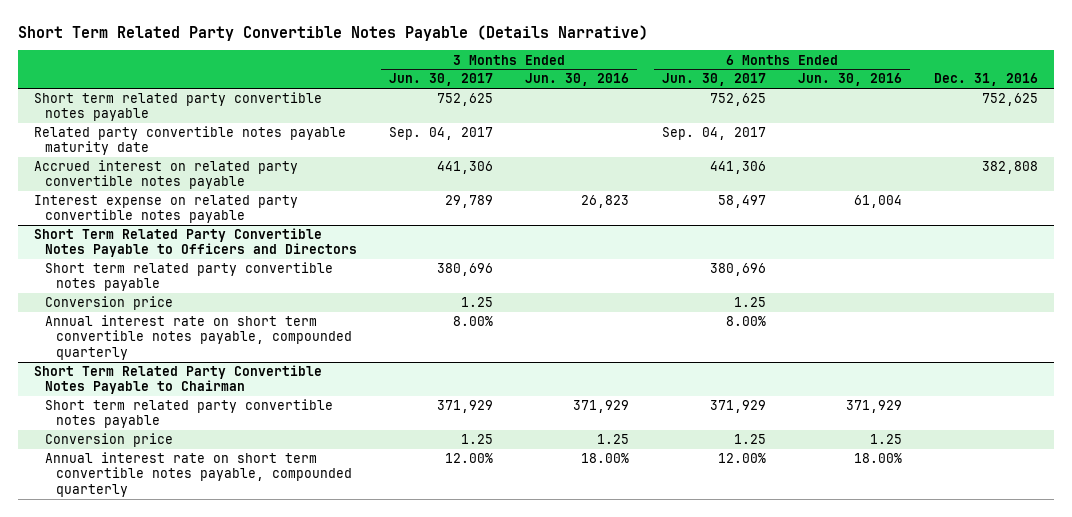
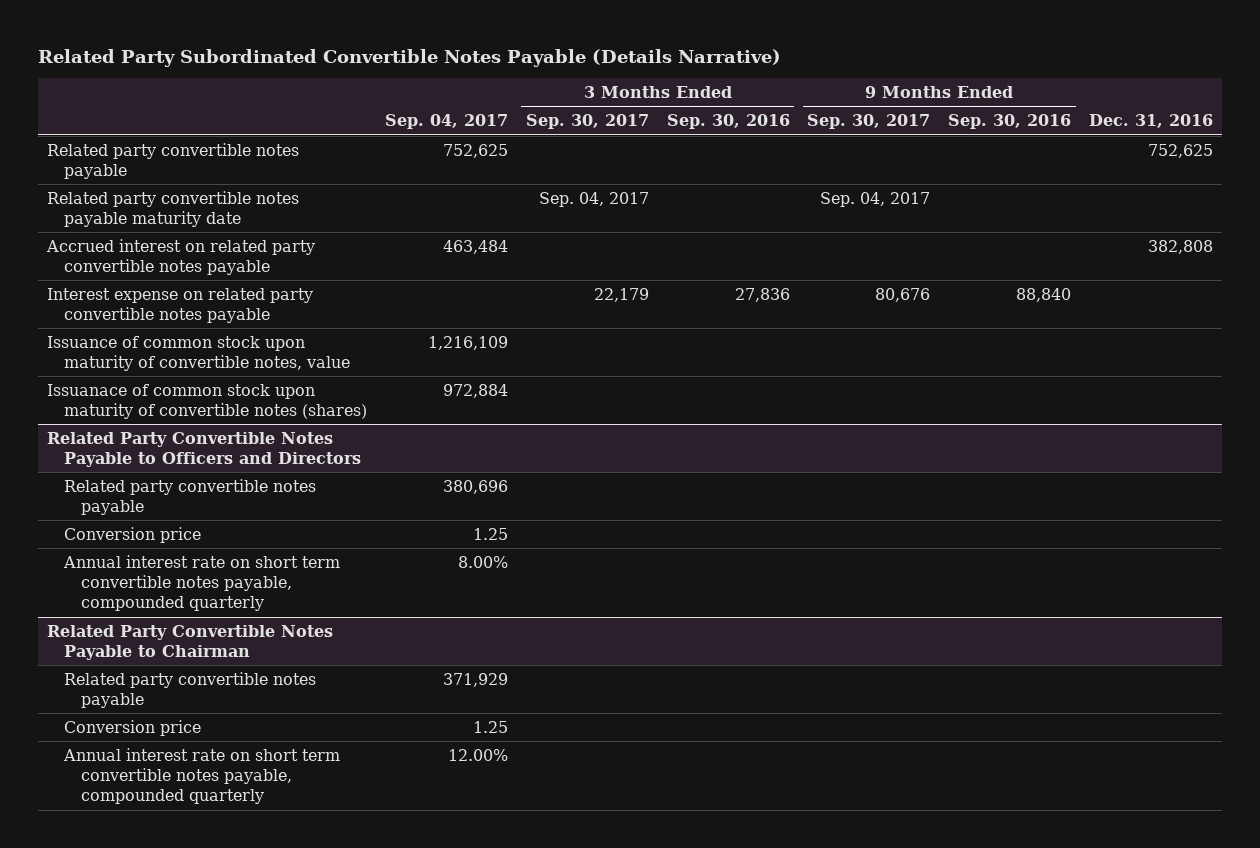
- Short Term Related Party Convertible Notes Payable (Details Narrative)
+ Related Party Subordinated Convertible Notes Payable (Details Narrative)
- | 3 Months Ended Jun. 30, 2017 | 3 Months Ended Jun. 30, 2016 | 6 Months Ended Jun. 30, 2017 | 6 Months Ended Jun. 30, 2016 | Dec. 31, 2016
+ | Sep. 04, 2017 | 3 Months Ended Sep. 30, 2017 | 3 Months Ended Sep. 30, 2016 | 9 Months Ended Sep. 30, 2017 | 9 Months Ended Sep. 30, 2016 | Dec. 31, 2016
- Short term related party convertible notes payable | 752,625 | | 752,625 | | 752,625
+ Related party convertible notes payable | 752,625 | | | | | 752,625
- Short Term Related Party Convertible Notes Payable to Officers and Directors
- Short term related party convertible notes payable | 380,696 | | 380,696 | |
+ Issuance of common stock upon maturity of convertible notes, value | 1,216,109 | | | | |
+ Issuanace of common stock upon maturity of convertible notes (shares) | 972,884 | | | | |
+ Related Party Convertible Notes Payable to Officers and Directors
+ Related party convertible notes payable | 380,696 | | | | |
- Short Term Related Party Convertible Notes Payable to Chairman
- Short term related party convertible notes payable | 371,929 | 371,929 | 371,929 | 371,929 |
- Conversion price | 1.25 | 1.25 | 1.25 | 1.25 |
- Annual interest rate on short term convertible notes payable, compounded quarterly | 12.00% | 18.00% | 12.00% | 18.00% |
+ Related Party Convertible Notes Payable to Chairman
+ Related party convertible notes payable | 371,929 | | | | |
+ Conversion price | 1.25 | | | | |
+ Annual interest rate on short term convertible notes payable, compounded quarterly | 12.00% | | | | |

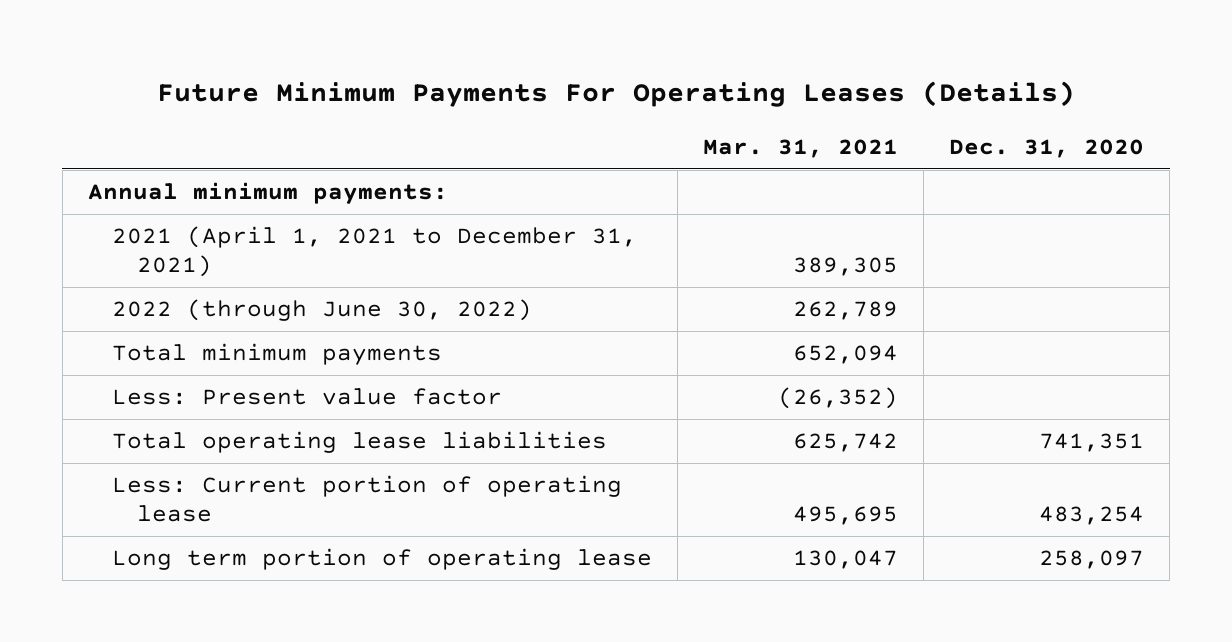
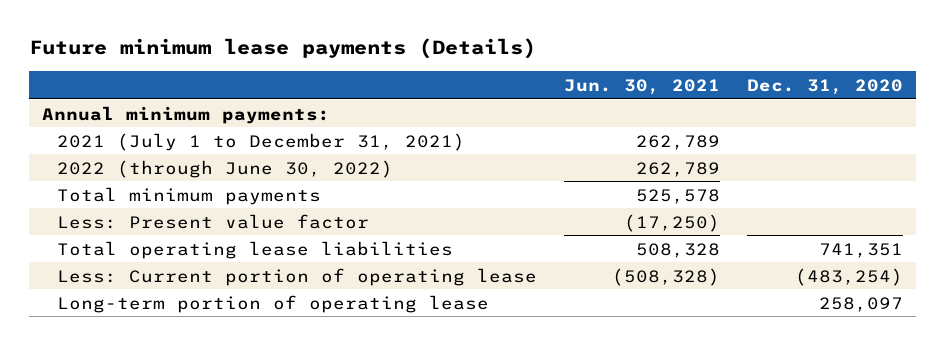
- Future Minimum Payments For Operating Leases (Details)
+ Future minimum lease payments (Details)
- | Mar. 31, 2021 | Dec. 31, 2020
+ | Jun. 30, 2021 | Dec. 31, 2020
- 2021 (April 1, 2021 to December 31, 2021) | 389,305 |
+ 2021 (July 1 to December 31, 2021) | 262,789 |
- Less: Current portion of operating lease | 495,695 | 483,254
- Long term portion of operating lease | 130,047 | 258,097
+ Less: Current portion of operating lease | (508,328) | (483,254)
+ Long-term portion of operating lease | | 258,097

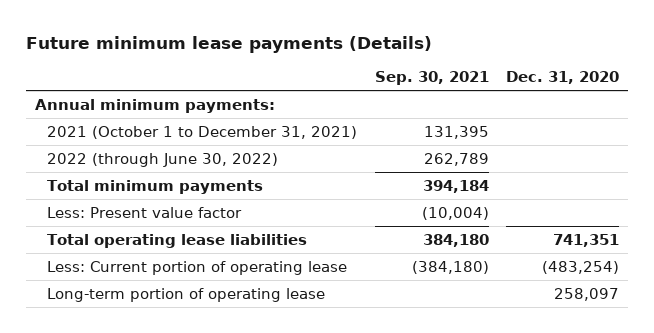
- | Jun. 30, 2021 | Dec. 31, 2020
+ | Sep. 30, 2021 | Dec. 31, 2020
- 2021 (July 1 to December 31, 2021) | 262,789 |
+ 2021 (October 1 to December 31, 2021) | 131,395 |

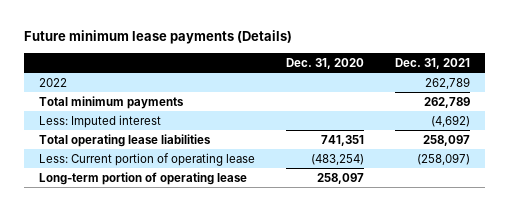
- | Sep. 30, 2021 | Dec. 31, 2020
+ | Dec. 31, 2020 | Dec. 31, 2021
- Annual minimum payments:
- 2021 (October 1 to December 31, 2021) | 131,395 |
- 2022 (through June 30, 2022) | 262,789 |
+ 2022 | | 262,789
- Less: Present value factor | (10,004) |
+ Less: Imputed interest | | (4,692)

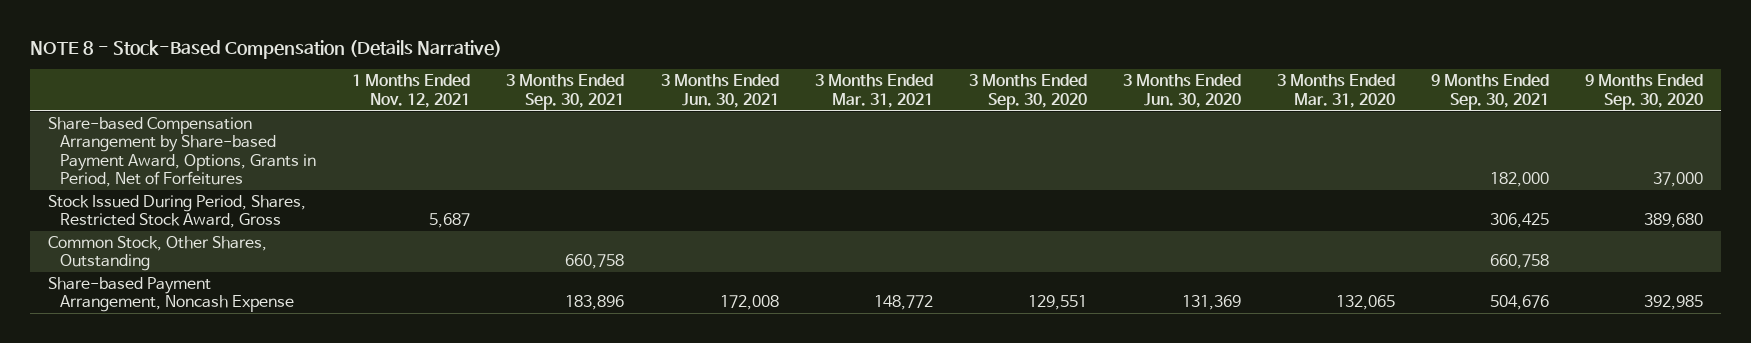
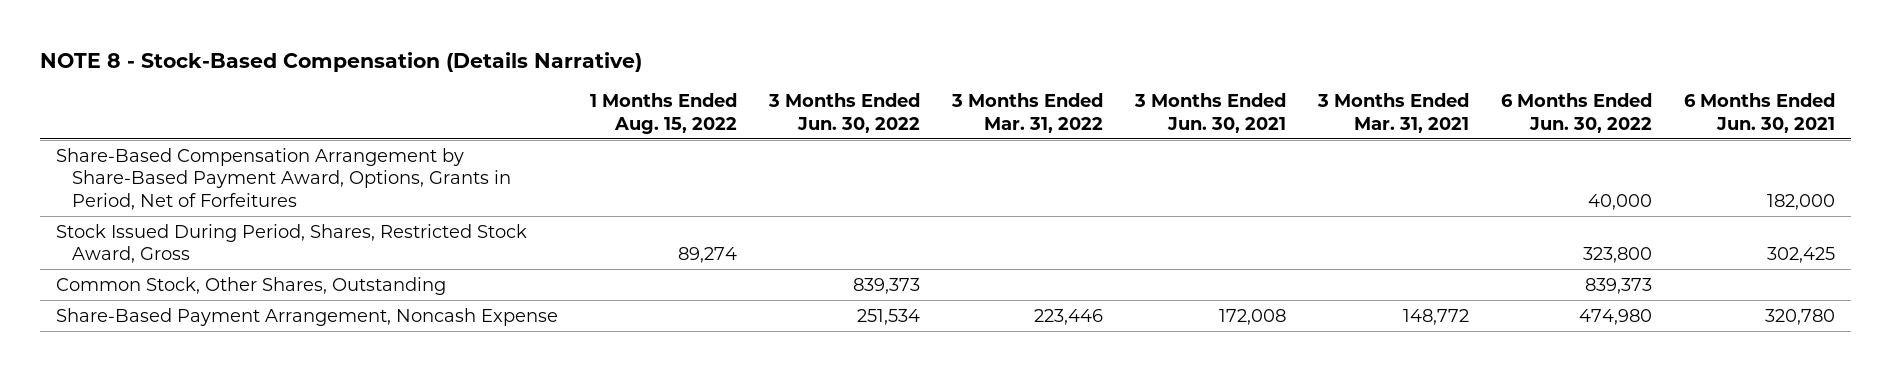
- | 1 Months Ended Nov. 12, 2021 | 3 Months Ended Sep. 30, 2021 | 3 Months Ended Jun. 30, 2021 | 3 Months Ended Mar. 31, 2021 | 3 Months Ended Sep. 30, 2020 | 3 Months Ended Jun. 30, 2020 | 3 Months Ended Mar. 31, 2020 | 9 Months Ended Sep. 30, 2021 | 9 Months Ended Sep. 30, 2020
+ | 1 Months Ended Aug. 15, 2022 | 3 Months Ended Jun. 30, 2022 | 3 Months Ended Mar. 31, 2022 | 3 Months Ended Jun. 30, 2021 | 3 Months Ended Mar. 31, 2021 | 6 Months Ended Jun. 30, 2022 | 6 Months Ended Jun. 30, 2021
- Share-based Compensation Arrangement by Share-based Payment Award, Options, Grants in Period, Net of Forfeitures | | | | | | | | 182,000 | 37,000
+ Share-Based Compensation Arrangement by Share-Based Payment Award, Options, Grants in Period, Net of Forfeitures | | | | | | 40,000 | 182,000
- Share-based Payment Arrangement, Noncash Expense | | 183,896 | 172,008 | 148,772 | 129,551 | 131,369 | 132,065 | 504,676 | 392,985
+ Share-Based Payment Arrangement, Noncash Expense | | 251,534 | 223,446 | 172,008 | 148,772 | 474,980 | 320,780

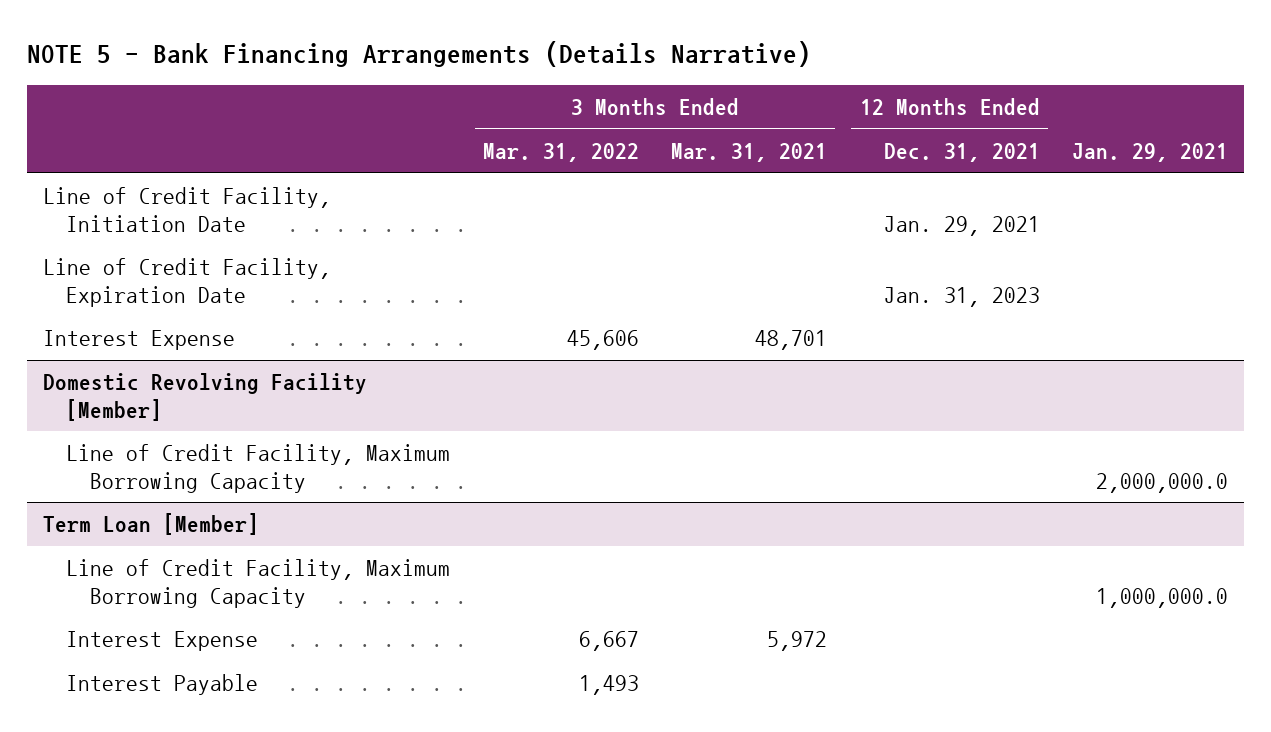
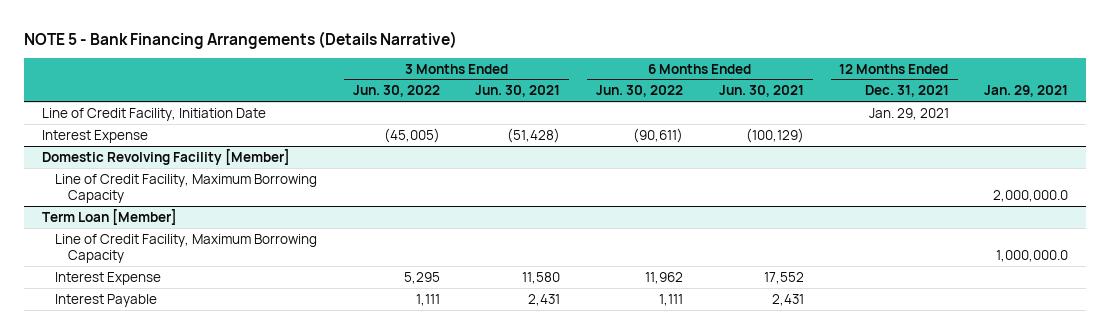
- | 3 Months Ended Mar. 31, 2022 | 3 Months Ended Mar. 31, 2021 | 12 Months Ended Dec. 31, 2021 | Jan. 29, 2021
+ | 3 Months Ended Jun. 30, 2022 | 3 Months Ended Jun. 30, 2021 | 6 Months Ended Jun. 30, 2022 | 6 Months Ended Jun. 30, 2021 | 12 Months Ended Dec. 31, 2021 | Jan. 29, 2021
- Line of Credit Facility, Expiration Date | | | Jan. 31, 2023 |

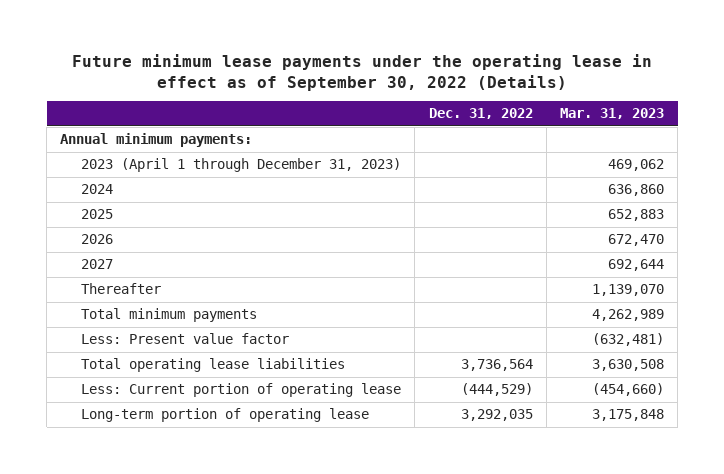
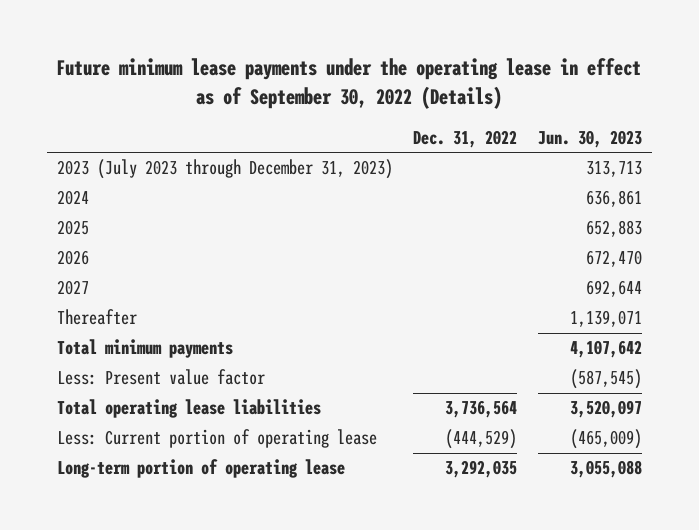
- | Dec. 31, 2022 | Mar. 31, 2023
+ | Dec. 31, 2022 | Jun. 30, 2023
- Annual minimum payments:
- 2023 (April 1 through December 31, 2023) | | 469,062
+ 2023 (July 2023 through December 31, 2023) | | 313,713

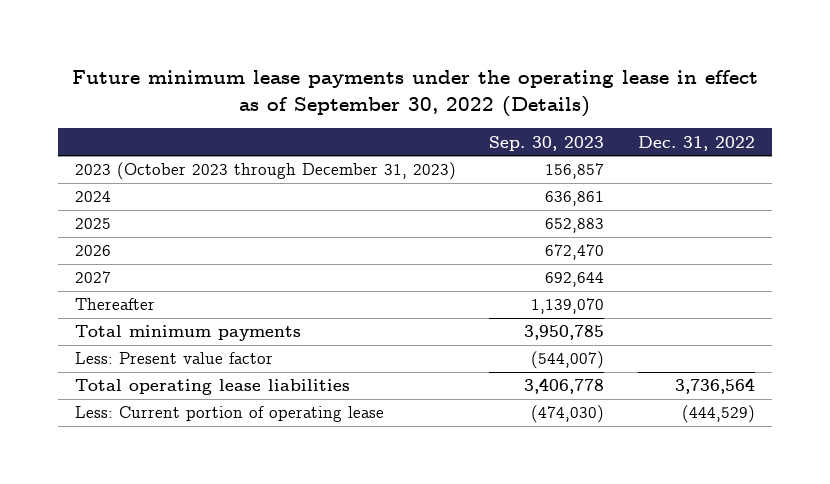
- | Dec. 31, 2022 | Jun. 30, 2023
+ | Sep. 30, 2023 | Dec. 31, 2022
- 2023 (July 2023 through December 31, 2023) | | 313,713
+ 2023 (October 2023 through December 31, 2023) | 156,857 |
- Long-term portion of operating lease | 3,292,035 | 3,055,088

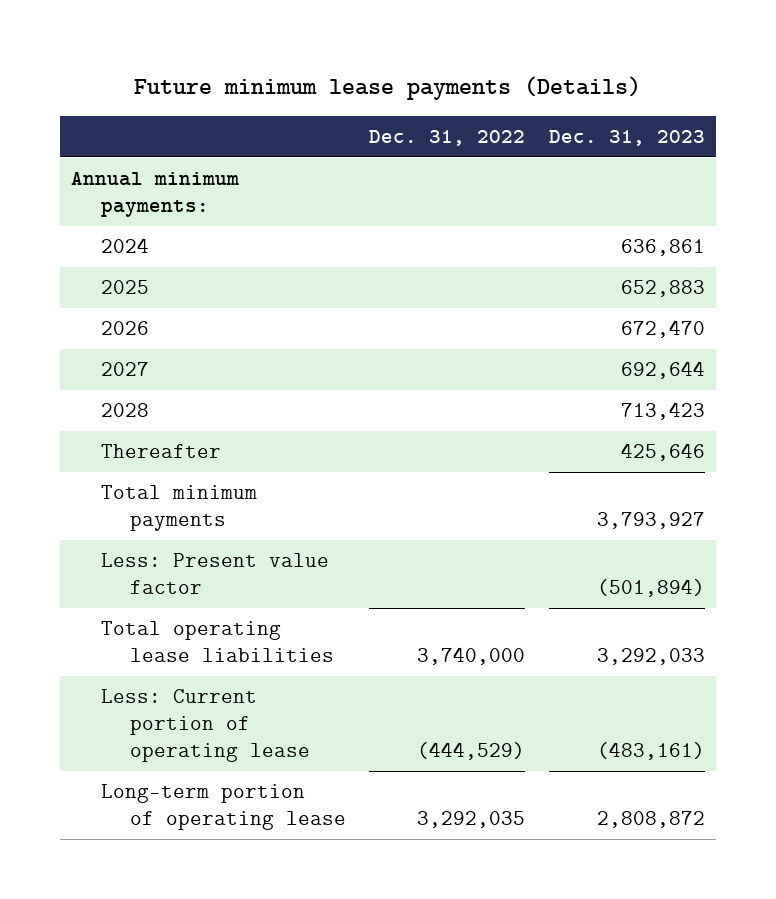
- Future minimum lease payments under the operating lease in effect as of September 30, 2022 (Details)
+ Future minimum lease payments (Details)
- | Sep. 30, 2023 | Dec. 31, 2022
+ | Dec. 31, 2022 | Dec. 31, 2023
- 2023 (October 2023 through December 31, 2023) | 156,857 |
+ Annual minimum payments:
+ 2028 | | 713,423
- Total operating lease liabilities | 3,406,778 | 3,736,564
+ Total operating lease liabilities | 3,740,000 | 3,292,033
+ Long-term portion of operating lease | 3,292,035 | 2,808,872

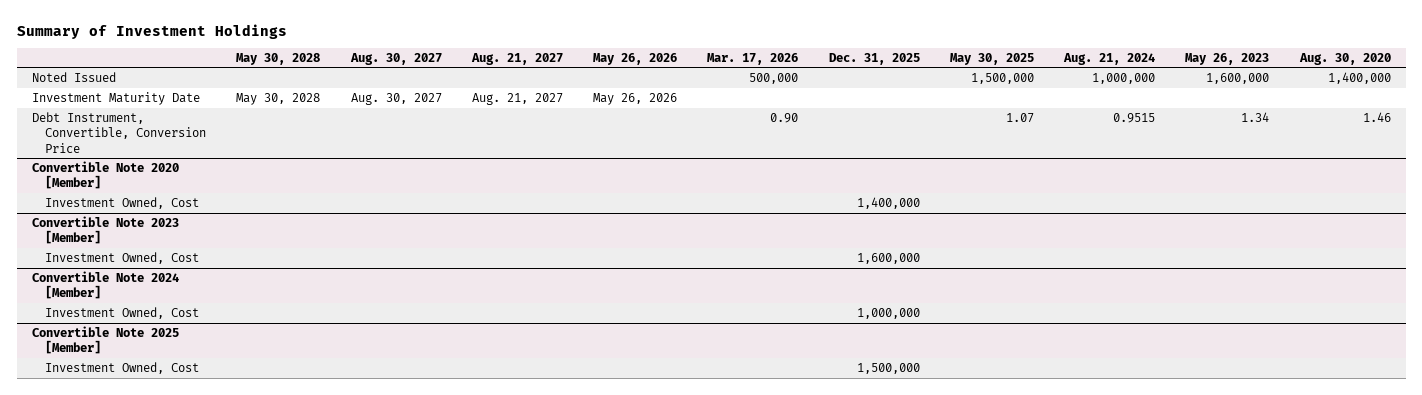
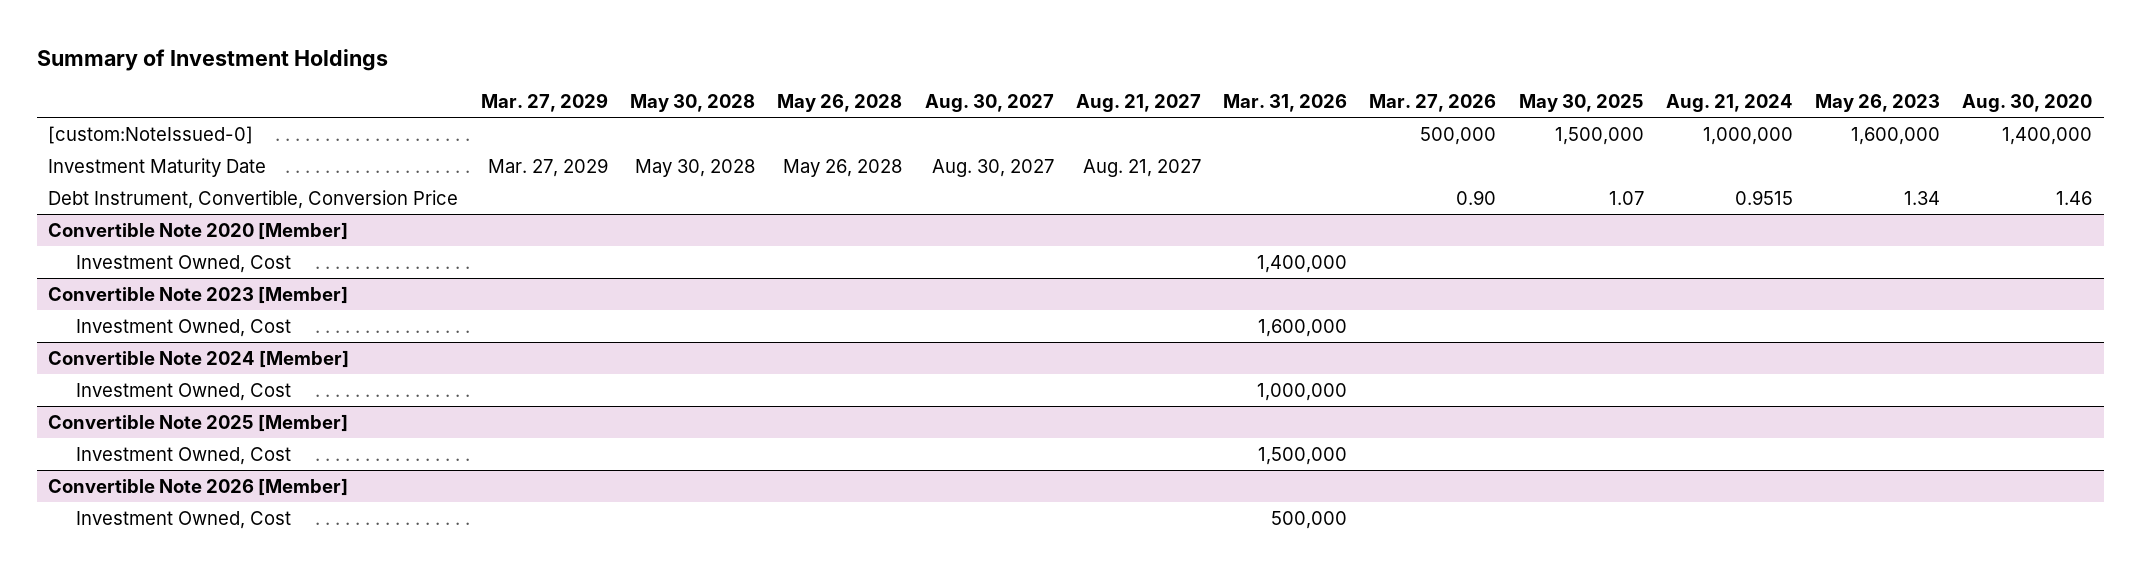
- | May 30, 2028 | Aug. 30, 2027 | Aug. 21, 2027 | May 26, 2026 | Mar. 17, 2026 | Dec. 31, 2025 | May 30, 2025 | Aug. 21, 2024 | May 26, 2023 | Aug. 30, 2020
+ | Mar. 27, 2029 | May 30, 2028 | May 26, 2028 | Aug. 30, 2027 | Aug. 21, 2027 | Mar. 31, 2026 | Mar. 27, 2026 | May 30, 2025 | Aug. 21, 2024 | May 26, 2023 | Aug. 30, 2020
- Noted Issued | | | | | 500,000 | | 1,500,000 | 1,000,000 | 1,600,000 | 1,400,000
+ [custom:NoteIssued-0] | | | | | | | 500,000 | 1,500,000 | 1,000,000 | 1,600,000 | 1,400,000
+ Convertible Note 2026 [Member]
+ Investment Owned, Cost | | | | | | 500,000 | | | | |

